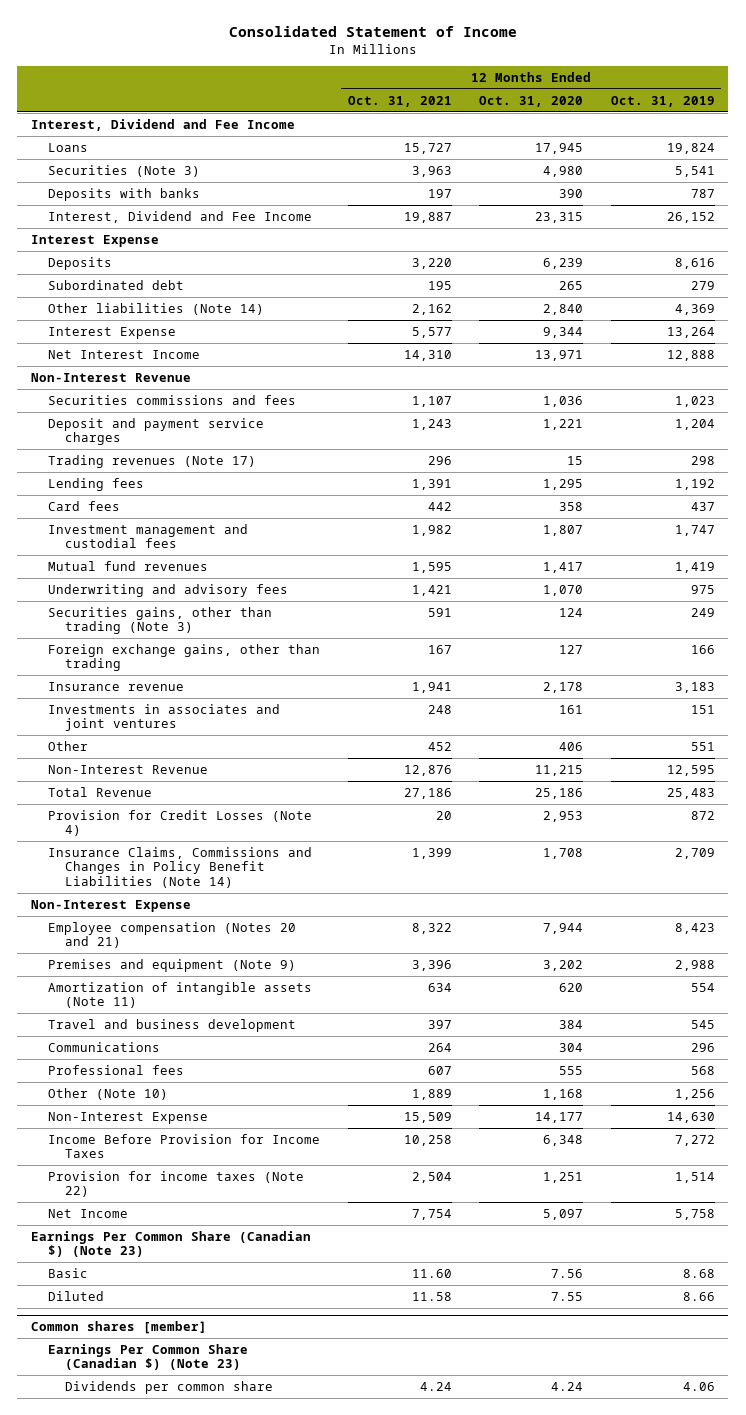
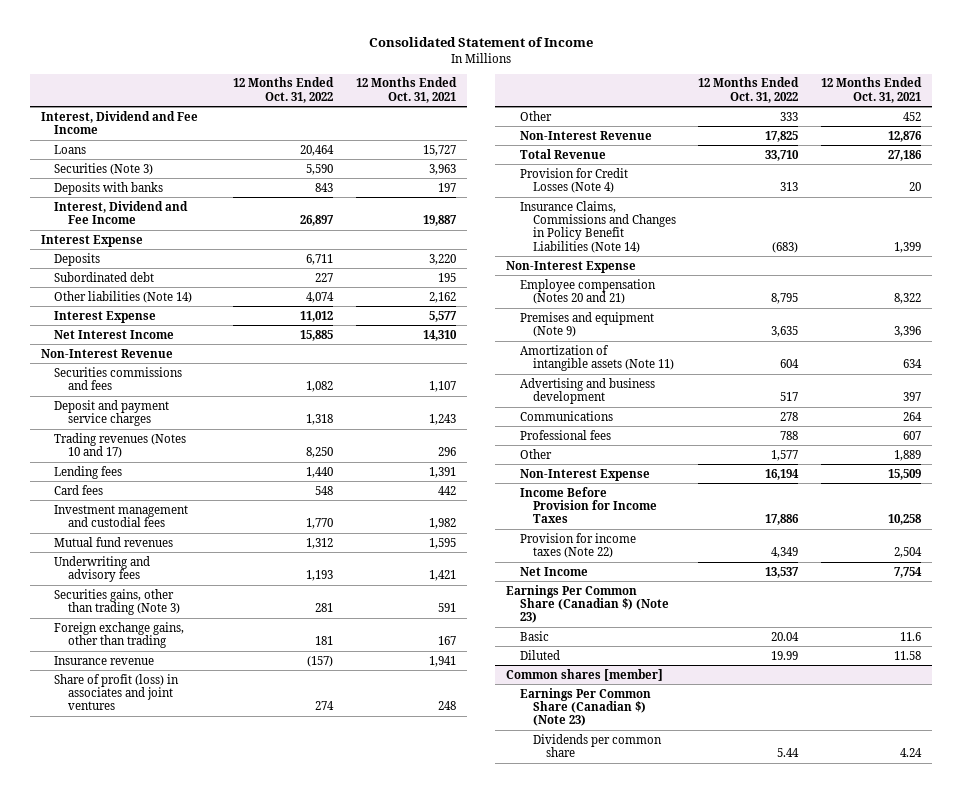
- | 12 Months Ended Oct. 31, 2021 | 12 Months Ended Oct. 31, 2020 | 12 Months Ended Oct. 31, 2019
+ | 12 Months Ended Oct. 31, 2022 | 12 Months Ended Oct. 31, 2021
- Trading revenues (Note 17) | 296 | 15 | 298
+ Trading revenues (Notes 10 and 17) | 8,250 | 296
- Investments in associates and joint ventures | 248 | 161 | 151
+ Share of profit (loss) in associates and joint ventures | 274 | 248
- Travel and business development | 397 | 384 | 545
+ Advertising and business development | 517 | 397
- Other (Note 10) | 1,889 | 1,168 | 1,256
+ Other | 1,577 | 1,889
- Basic | 11.60 | 7.56 | 8.68
+ Basic | 20.04 | 11.6

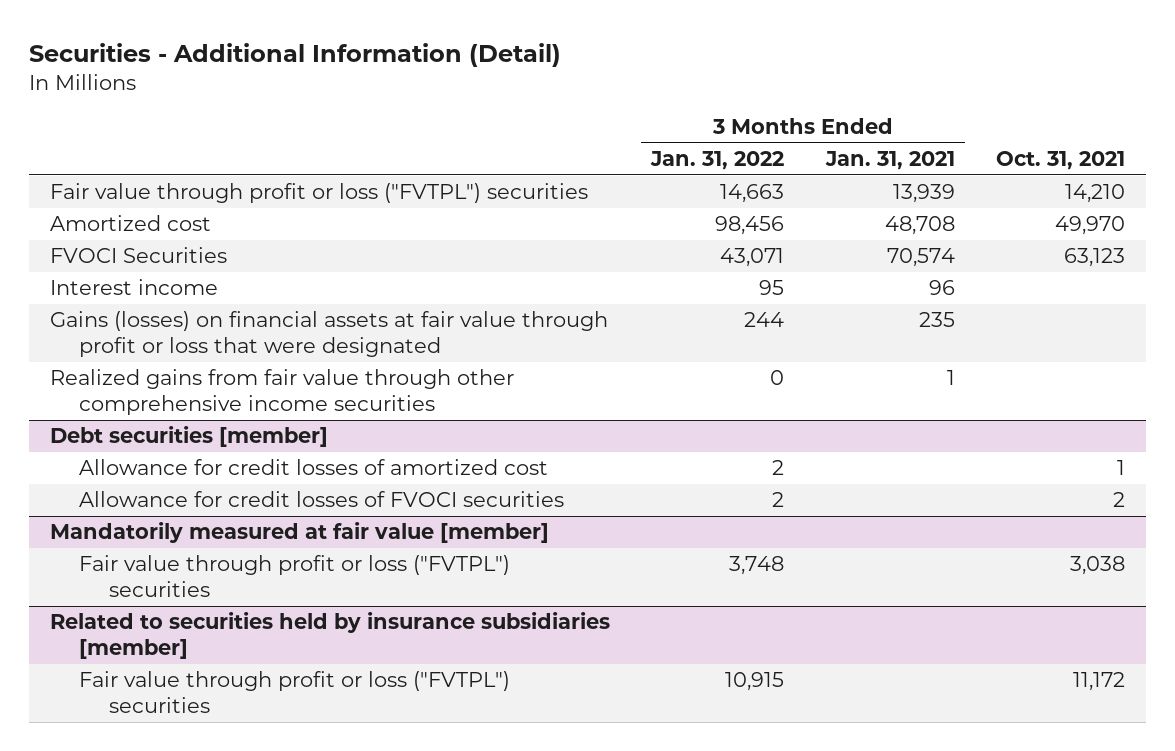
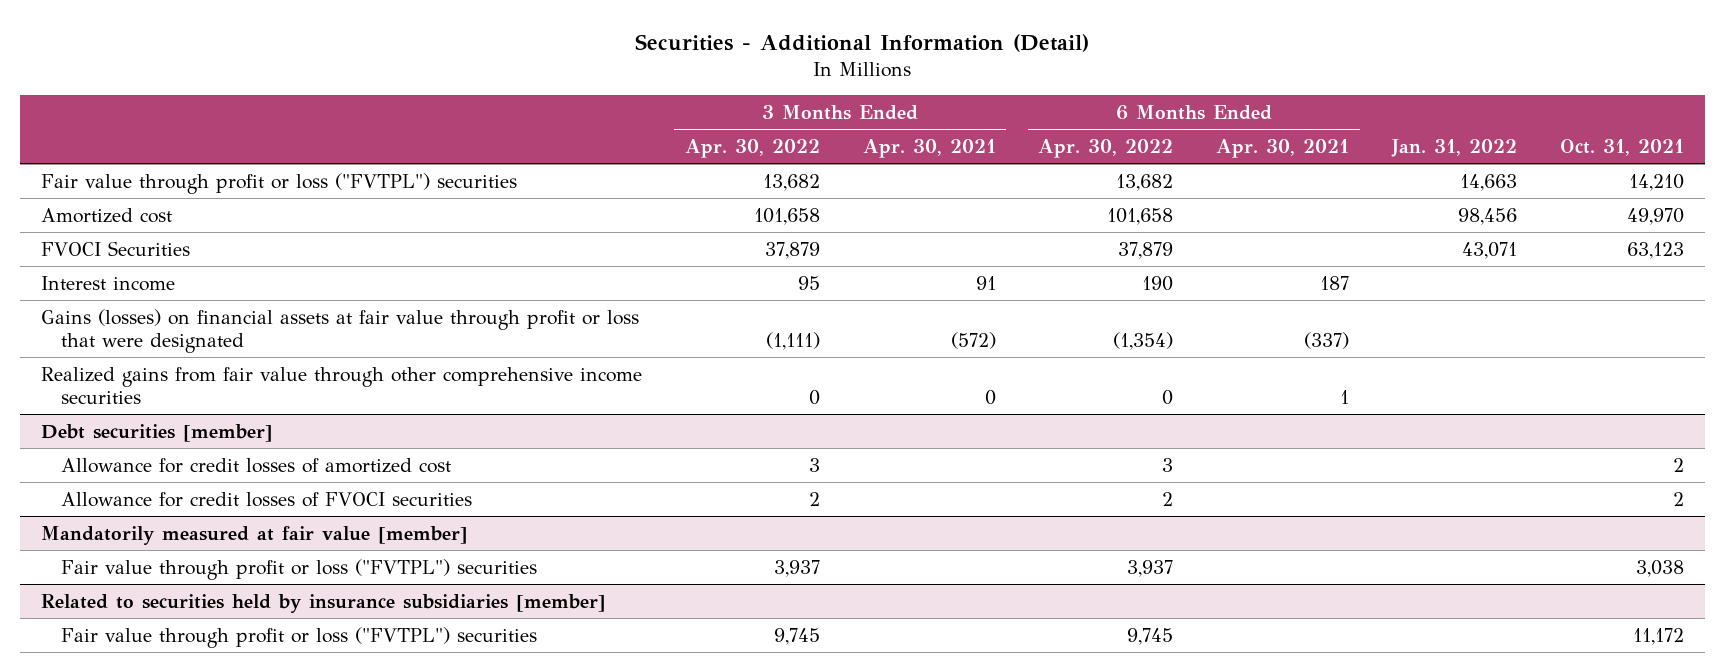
- | 3 Months Ended Jan. 31, 2022 | 3 Months Ended Jan. 31, 2021 | Oct. 31, 2021
+ | 3 Months Ended Apr. 30, 2022 | 3 Months Ended Apr. 30, 2021 | 6 Months Ended Apr. 30, 2022 | 6 Months Ended Apr. 30, 2021 | Jan. 31, 2022 | Oct. 31, 2021
@ Debt securities [member]
- Allowance for credit losses of amortized cost | 2 | | 1
+ Allowance for credit losses of amortized cost | 3 | | 3 | | | 2

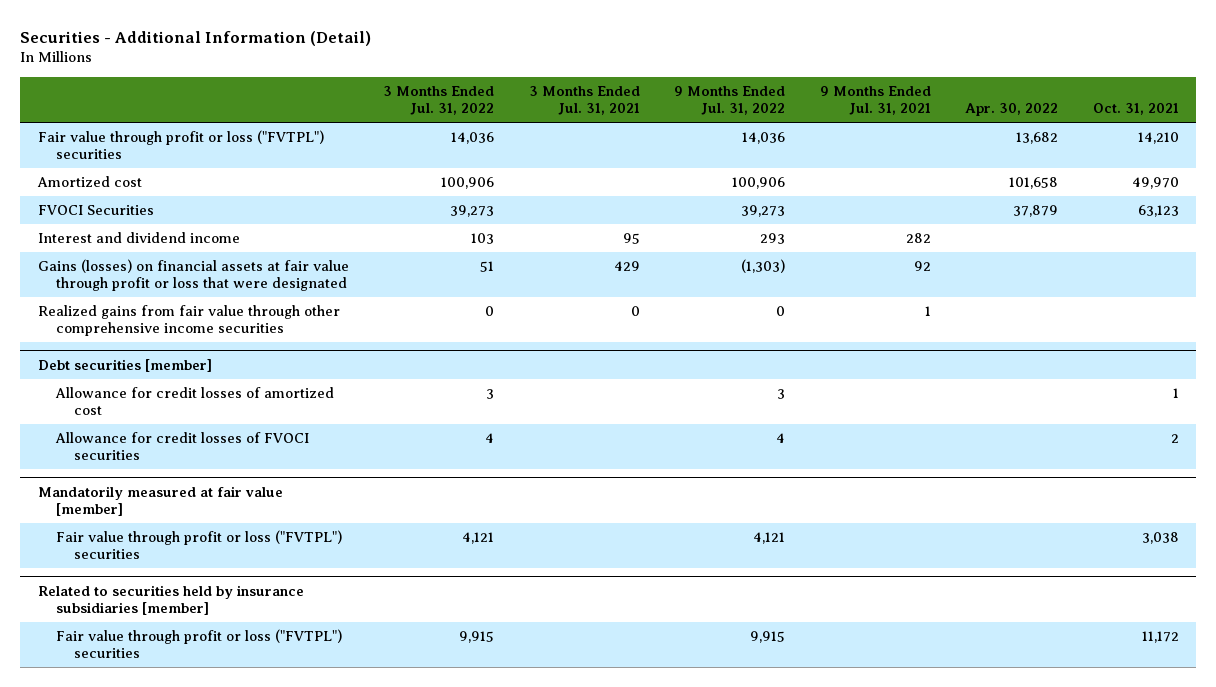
- | 3 Months Ended Apr. 30, 2022 | 3 Months Ended Apr. 30, 2021 | 6 Months Ended Apr. 30, 2022 | 6 Months Ended Apr. 30, 2021 | Jan. 31, 2022 | Oct. 31, 2021
+ | 3 Months Ended Jul. 31, 2022 | 3 Months Ended Jul. 31, 2021 | 9 Months Ended Jul. 31, 2022 | 9 Months Ended Jul. 31, 2021 | Apr. 30, 2022 | Oct. 31, 2021
- Interest income | 95 | 91 | 190 | 187 | |
+ Interest and dividend income | 103 | 95 | 293 | 282 | |
@ Debt securities [member]
- Allowance for credit losses of amortized cost | 3 | | 3 | | | 2
+ Allowance for credit losses of amortized cost | 3 | | 3 | | | 1

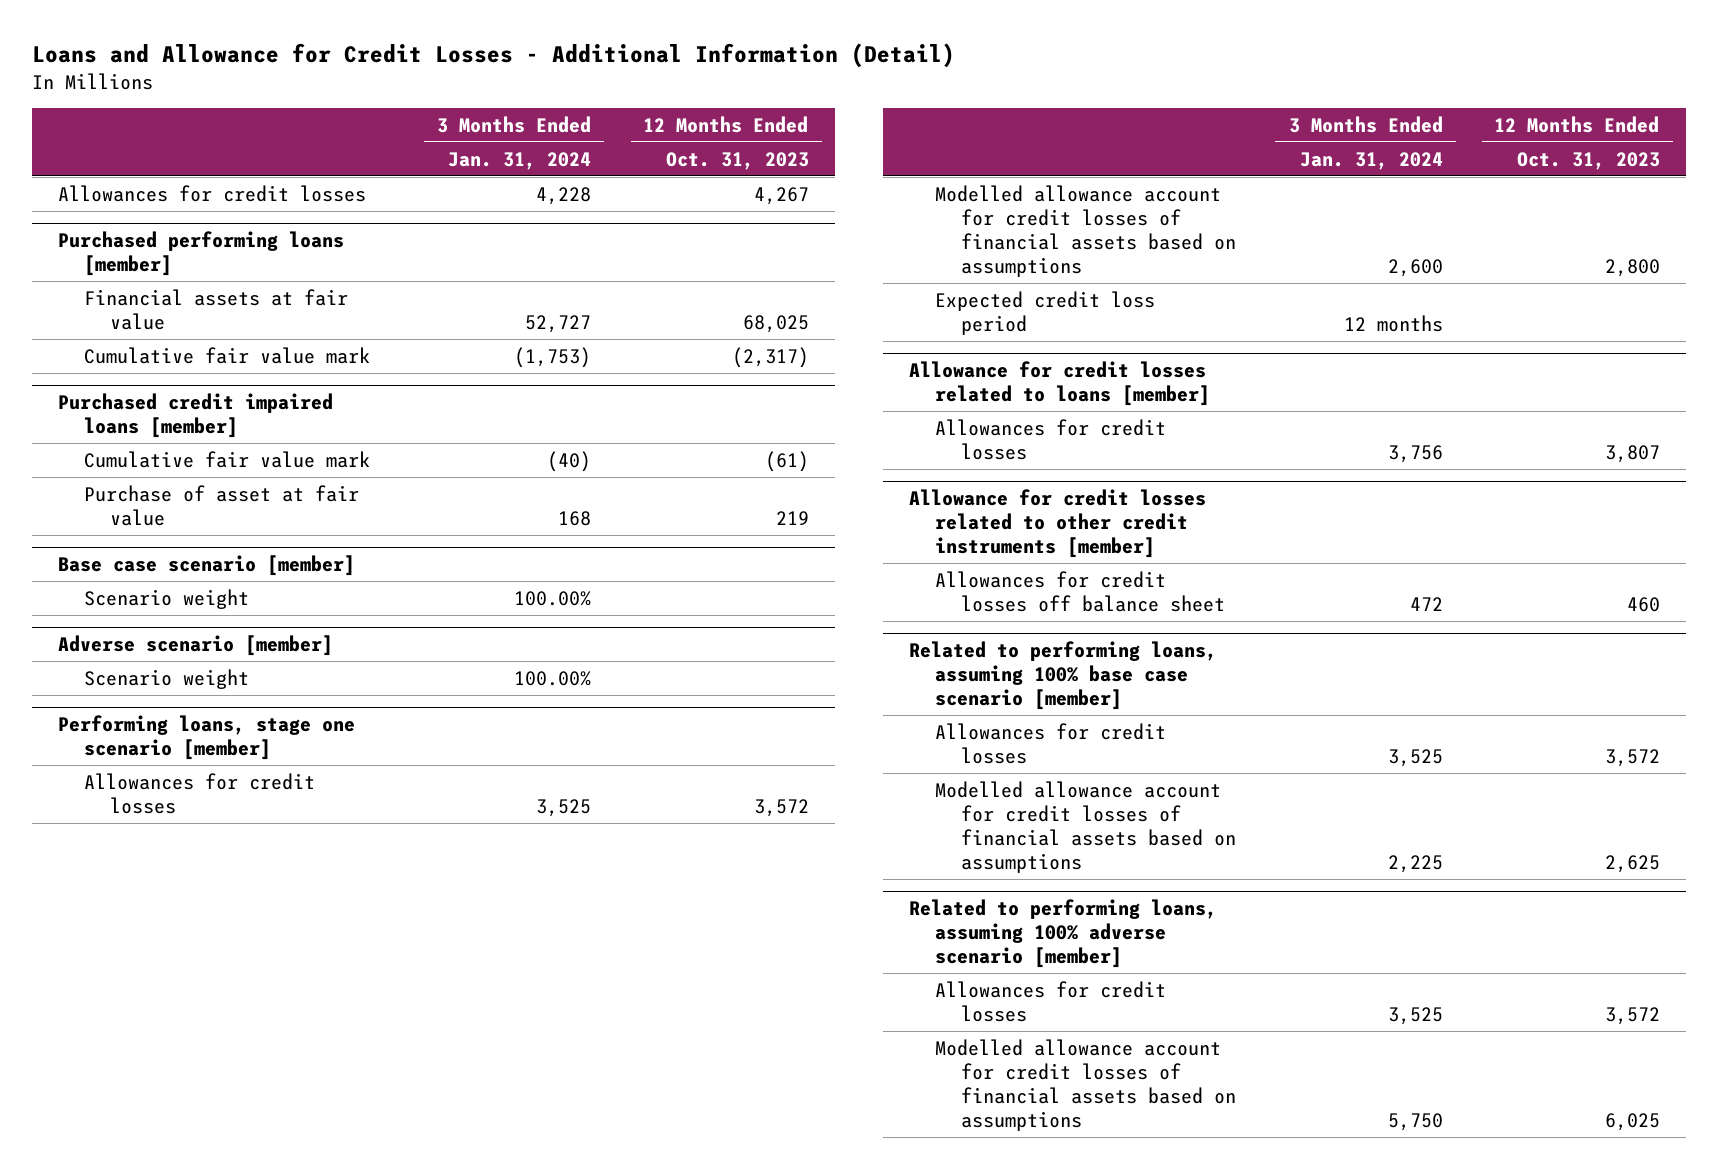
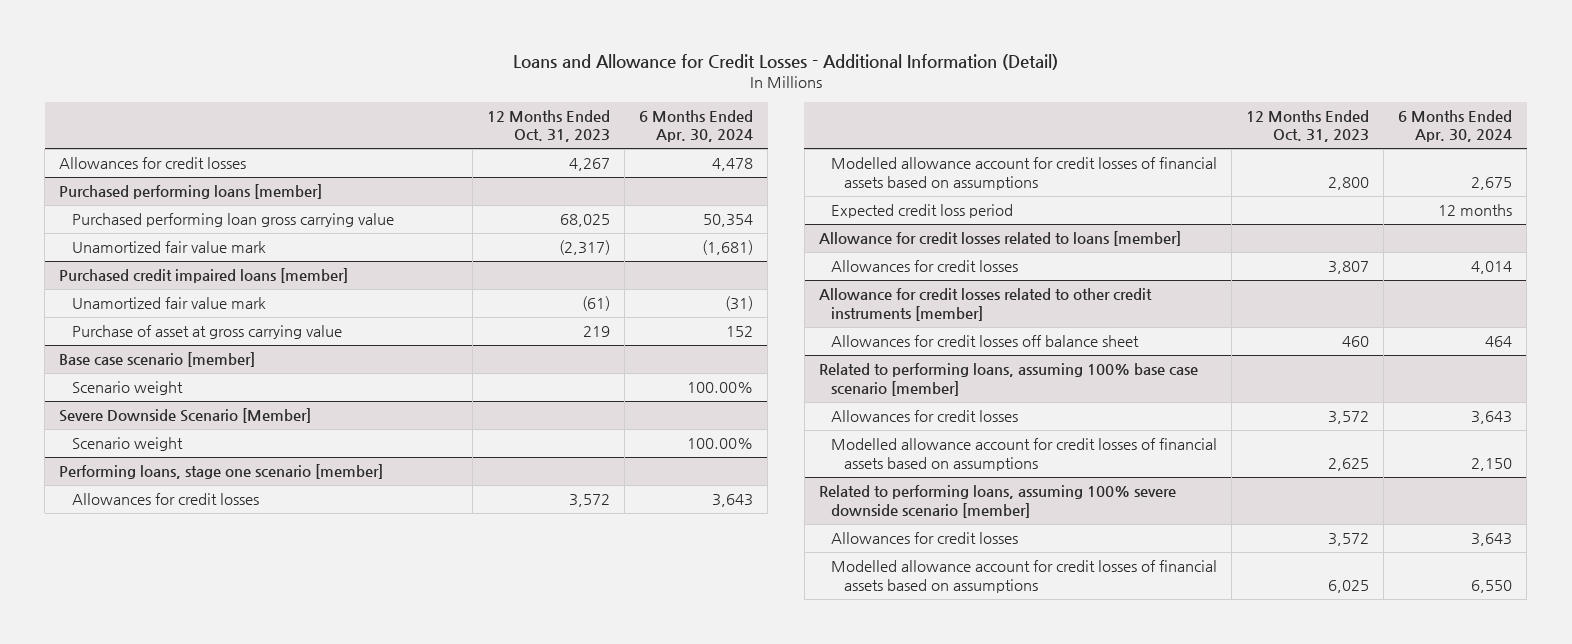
- | 3 Months Ended Jan. 31, 2024 | 12 Months Ended Oct. 31, 2023
+ | 12 Months Ended Oct. 31, 2023 | 6 Months Ended Apr. 30, 2024
@ Purchased performing loans [member]
- Financial assets at fair value | 52,727 | 68,025
- Cumulative fair value mark | (1,753) | (2,317)
+ Purchased performing loan gross carrying value | 68,025 | 50,354
+ Unamortized fair value mark | (2,317) | (1,681)
@ Purchased credit impaired loans [member]
- Cumulative fair value mark | (40) | (61)
- Purchase of asset at fair value | 168 | 219
+ Unamortized fair value mark | (61) | (31)
+ Purchase of asset at gross carrying value | 219 | 152
- Adverse scenario [member]
+ Severe Downside Scenario [Member]
- Related to performing loans, assuming 100% adverse scenario [member]
+ Related to performing loans, assuming 100% severe downside scenario [member]

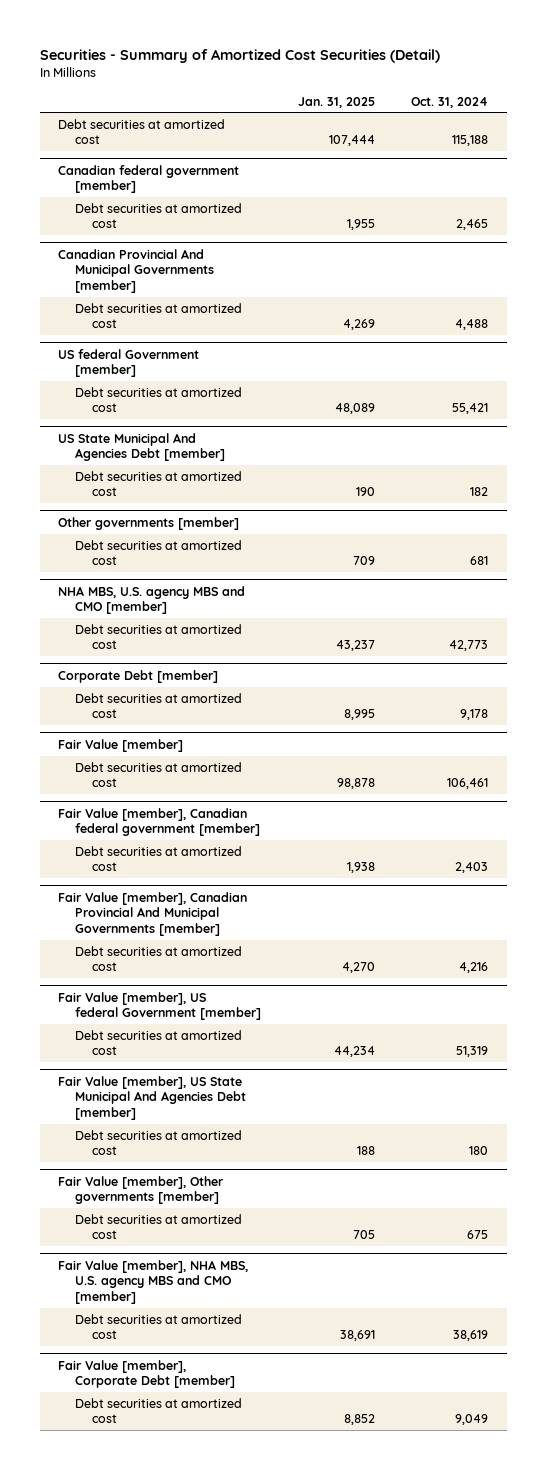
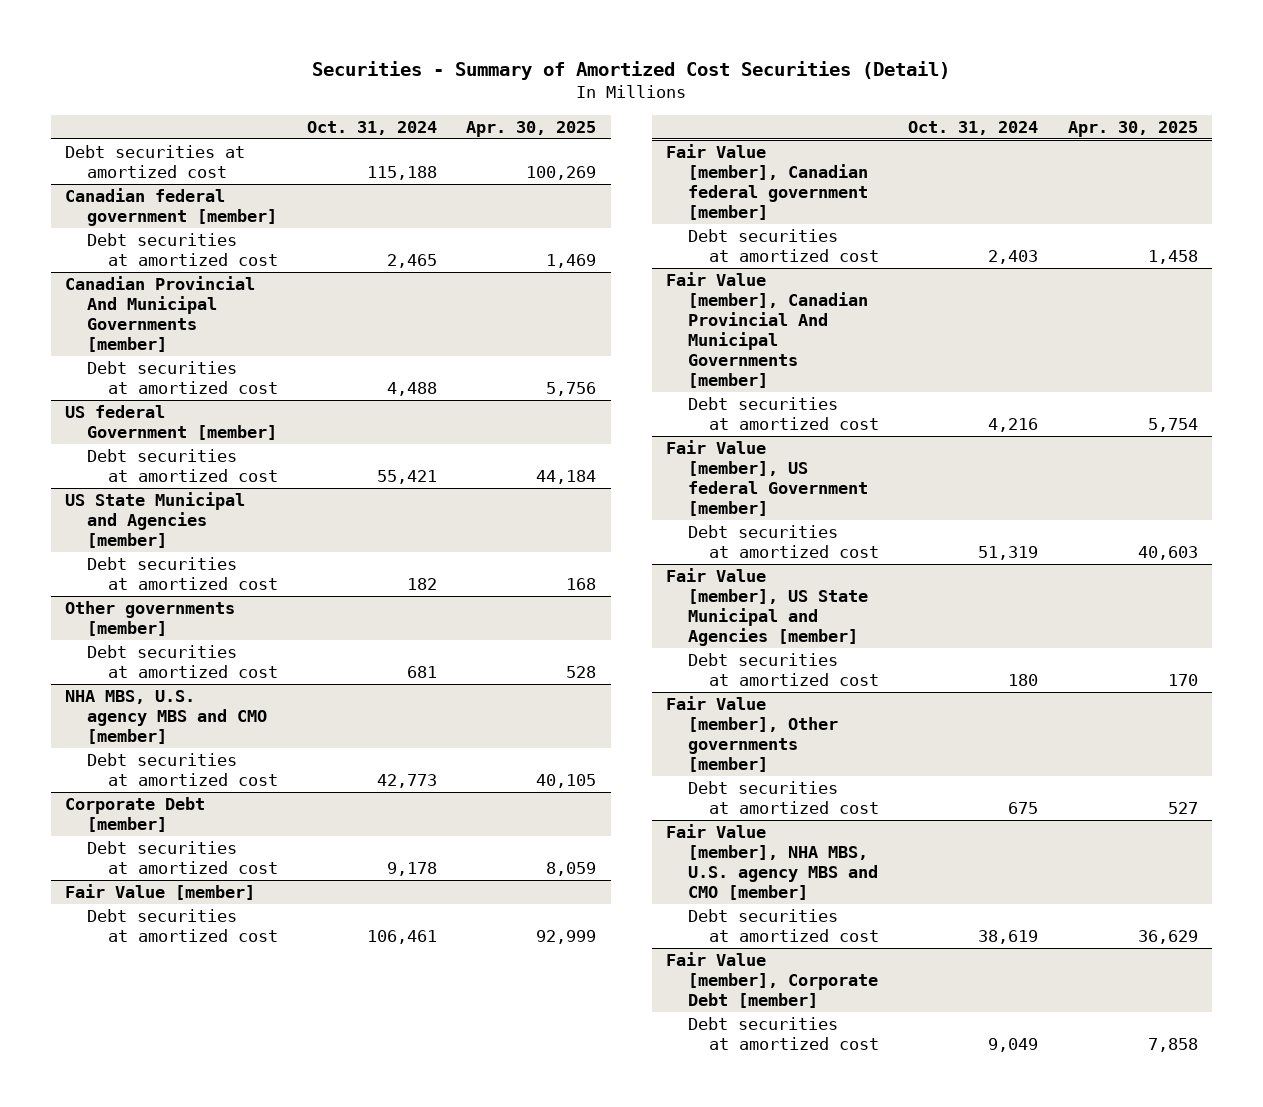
- | Jan. 31, 2025 | Oct. 31, 2024
+ | Oct. 31, 2024 | Apr. 30, 2025
- US State Municipal And Agencies Debt [member]
+ US State Municipal and Agencies [member]
- Fair Value [member], US State Municipal And Agencies Debt [member]
+ Fair Value [member], US State Municipal and Agencies [member]

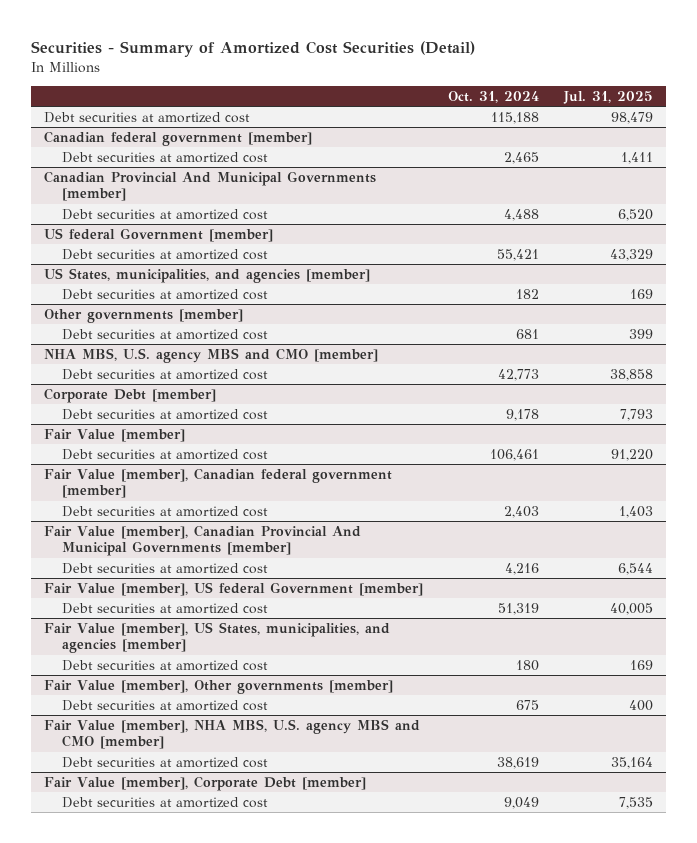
- | Oct. 31, 2024 | Apr. 30, 2025
+ | Oct. 31, 2024 | Jul. 31, 2025
- US State Municipal and Agencies [member]
+ US States, municipalities, and agencies [member]
- Fair Value [member], US State Municipal and Agencies [member]
+ Fair Value [member], US States, municipalities, and agencies [member]

